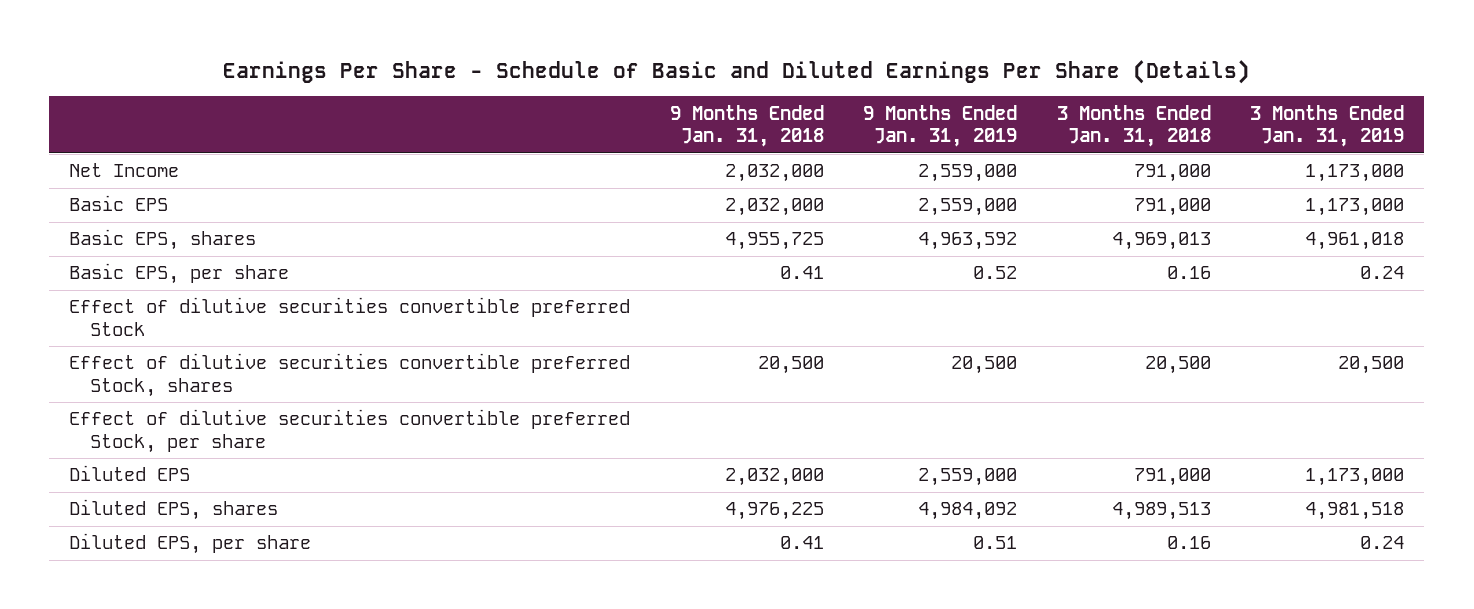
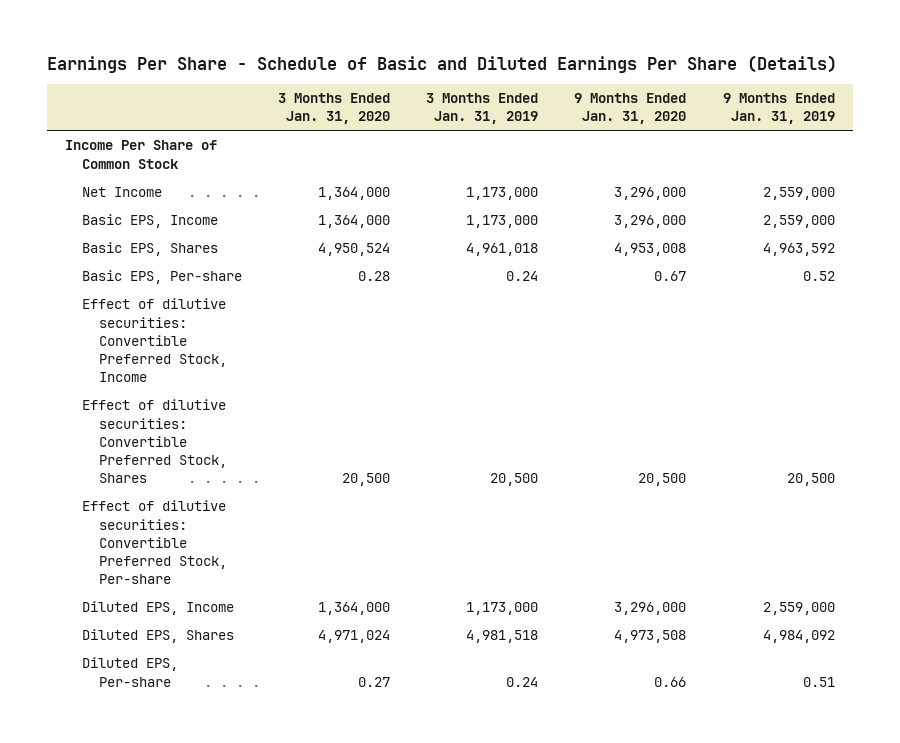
- | 9 Months Ended Jan. 31, 2018 | 9 Months Ended Jan. 31, 2019 | 3 Months Ended Jan. 31, 2018 | 3 Months Ended Jan. 31, 2019
+ | 3 Months Ended Jan. 31, 2020 | 3 Months Ended Jan. 31, 2019 | 9 Months Ended Jan. 31, 2020 | 9 Months Ended Jan. 31, 2019
+ Income Per Share of Common Stock
- Basic EPS | 2,032,000 | 2,559,000 | 791,000 | 1,173,000
- Basic EPS, shares | 4,955,725 | 4,963,592 | 4,969,013 | 4,961,018
- Basic EPS, per share | 0.41 | 0.52 | 0.16 | 0.24
- Effect of dilutive securities convertible preferred Stock
- Effect of dilutive securities convertible preferred Stock, shares | 20,500 | 20,500 | 20,500 | 20,500
- Effect of dilutive securities convertible preferred Stock, per share
- Diluted EPS | 2,032,000 | 2,559,000 | 791,000 | 1,173,000
- Diluted EPS, shares | 4,976,225 | 4,984,092 | 4,989,513 | 4,981,518
- Diluted EPS, per share | 0.41 | 0.51 | 0.16 | 0.24
+ Basic EPS, Income | 1,364,000 | 1,173,000 | 3,296,000 | 2,559,000
+ Basic EPS, Shares | 4,950,524 | 4,961,018 | 4,953,008 | 4,963,592
+ Basic EPS, Per-share | 0.28 | 0.24 | 0.67 | 0.52
+ Effect of dilutive securities: Convertible Preferred Stock, Income
+ Effect of dilutive securities: Convertible Preferred Stock, Shares | 20,500 | 20,500 | 20,500 | 20,500
+ Effect of dilutive securities: Convertible Preferred Stock, Per-share
+ Diluted EPS, Income | 1,364,000 | 1,173,000 | 3,296,000 | 2,559,000
+ Diluted EPS, Shares | 4,971,024 | 4,981,518 | 4,973,508 | 4,984,092
+ Diluted EPS, Per-share | 0.27 | 0.24 | 0.66 | 0.51

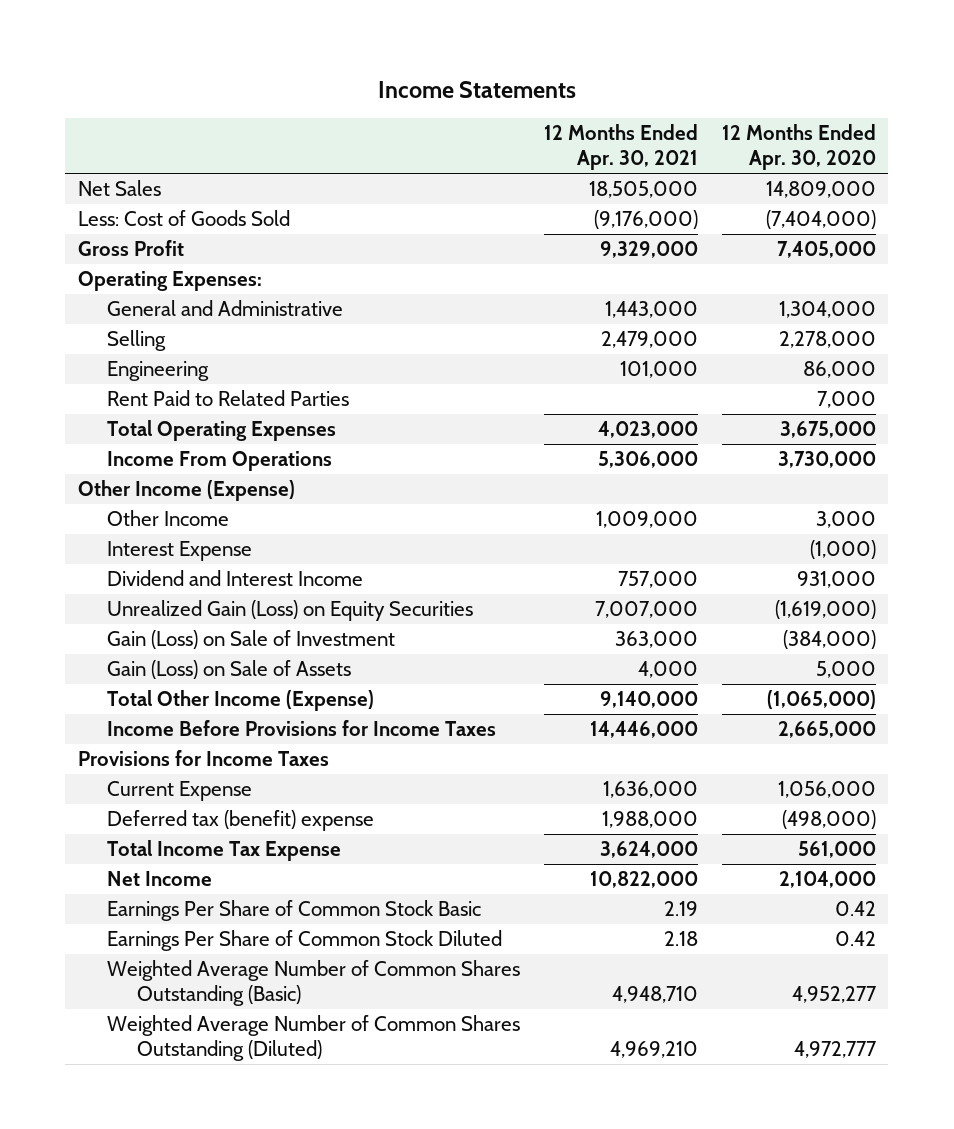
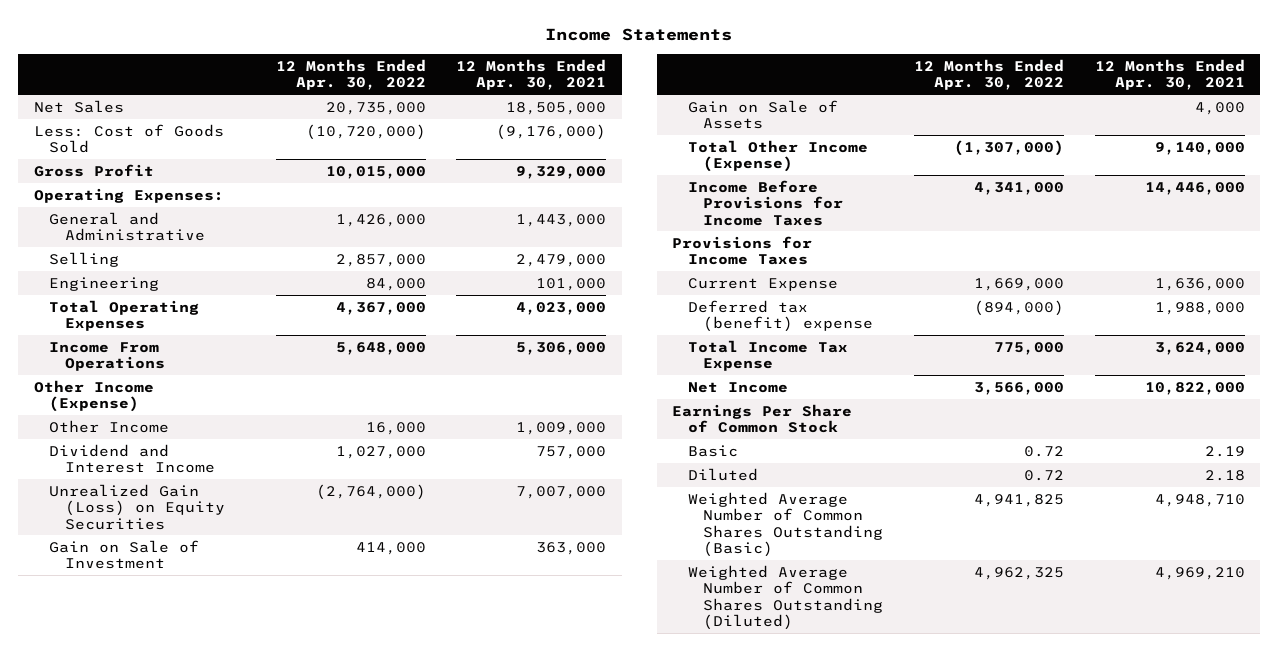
- | 12 Months Ended Apr. 30, 2021 | 12 Months Ended Apr. 30, 2020
+ | 12 Months Ended Apr. 30, 2022 | 12 Months Ended Apr. 30, 2021
- Rent Paid to Related Parties | | 7,000
- Interest Expense | | (1,000)
- Gain (Loss) on Sale of Investment | 363,000 | (384,000)
- Gain (Loss) on Sale of Assets | 4,000 | 5,000
+ Gain on Sale of Investment | 414,000 | 363,000
+ Gain on Sale of Assets | | 4,000
- Earnings Per Share of Common Stock Basic | 2.19 | 0.42
- Earnings Per Share of Common Stock Diluted | 2.18 | 0.42
+ Earnings Per Share of Common Stock
+ Basic | 0.72 | 2.19
+ Diluted | 0.72 | 2.18

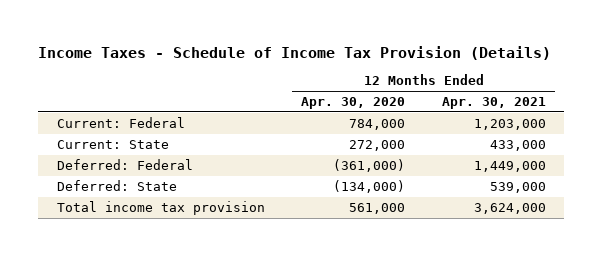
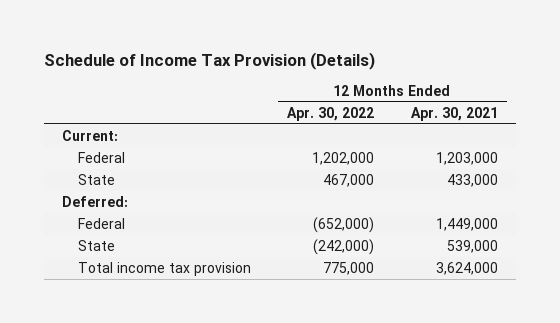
- Income Taxes - Schedule of Income Tax Provision (Details)
+ Schedule of Income Tax Provision (Details)
- | 12 Months Ended Apr. 30, 2020 | 12 Months Ended Apr. 30, 2021
+ | 12 Months Ended Apr. 30, 2022 | 12 Months Ended Apr. 30, 2021
- Current: Federal | 784,000 | 1,203,000
- Current: State | 272,000 | 433,000
- Deferred: Federal | (361,000) | 1,449,000
- Deferred: State | (134,000) | 539,000
+ Current:
+ Federal | 1,202,000 | 1,203,000
+ State | 467,000 | 433,000
+ Deferred:
+ Federal | (652,000) | 1,449,000
+ State | (242,000) | 539,000

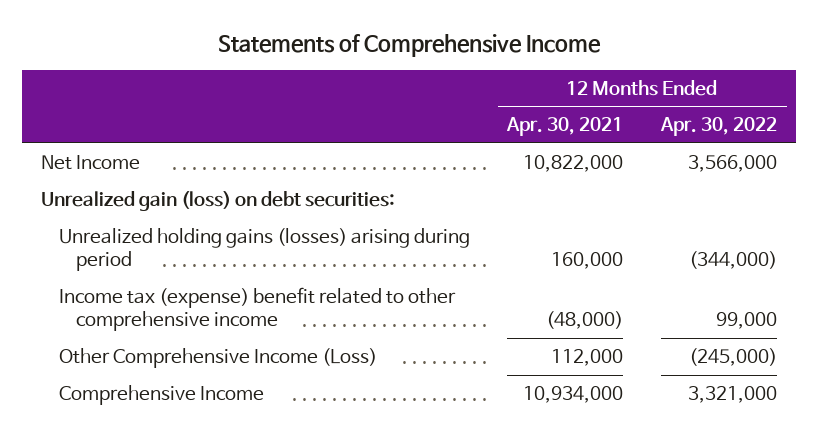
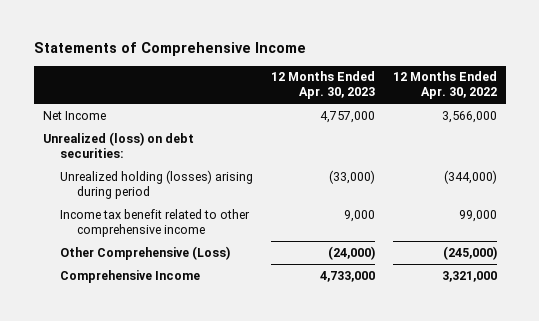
- | 12 Months Ended Apr. 30, 2021 | 12 Months Ended Apr. 30, 2022
+ | 12 Months Ended Apr. 30, 2023 | 12 Months Ended Apr. 30, 2022
- Unrealized gain (loss) on debt securities:
- Unrealized holding gains (losses) arising during period | 160,000 | (344,000)
- Income tax (expense) benefit related to other comprehensive income | (48,000) | 99,000
- Other Comprehensive Income (Loss) | 112,000 | (245,000)
+ Unrealized (loss) on debt securities:
+ Unrealized holding (losses) arising during period | (33,000) | (344,000)
+ Income tax benefit related to other comprehensive income | 9,000 | 99,000
+ Other Comprehensive (Loss) | (24,000) | (245,000)

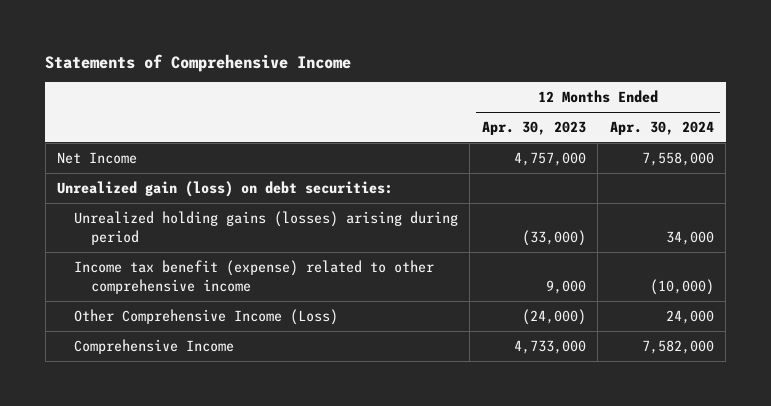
- | 12 Months Ended Apr. 30, 2023 | 12 Months Ended Apr. 30, 2022
+ | 12 Months Ended Apr. 30, 2023 | 12 Months Ended Apr. 30, 2024
- Unrealized (loss) on debt securities:
- Unrealized holding (losses) arising during period | (33,000) | (344,000)
- Income tax benefit related to other comprehensive income | 9,000 | 99,000
- Other Comprehensive (Loss) | (24,000) | (245,000)
+ Unrealized gain (loss) on debt securities:
+ Unrealized holding gains (losses) arising during period | (33,000) | 34,000
+ Income tax benefit (expense) related to other comprehensive income | 9,000 | (10,000)
+ Other Comprehensive Income (Loss) | (24,000) | 24,000

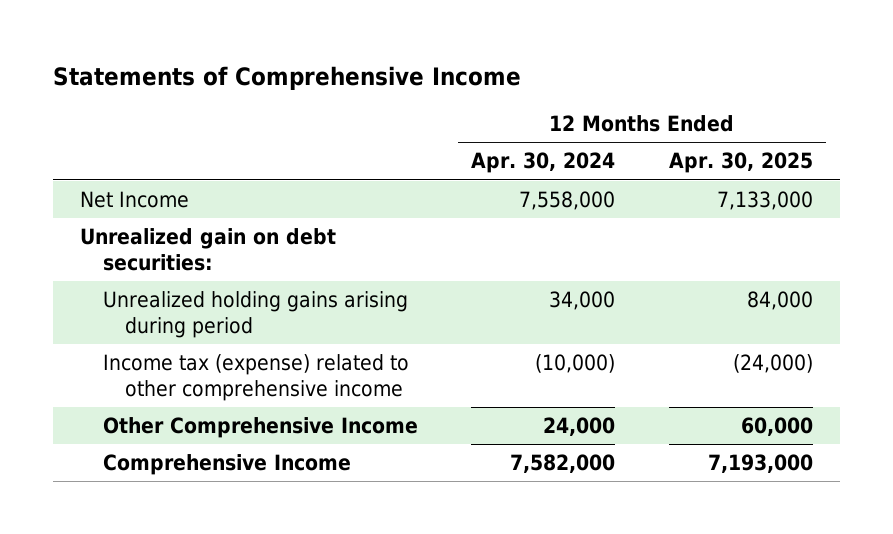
- | 12 Months Ended Apr. 30, 2023 | 12 Months Ended Apr. 30, 2024
+ | 12 Months Ended Apr. 30, 2024 | 12 Months Ended Apr. 30, 2025
- Unrealized gain (loss) on debt securities:
- Unrealized holding gains (losses) arising during period | (33,000) | 34,000
- Income tax benefit (expense) related to other comprehensive income | 9,000 | (10,000)
- Other Comprehensive Income (Loss) | (24,000) | 24,000
+ Unrealized gain on debt securities:
+ Unrealized holding gains arising during period | 34,000 | 84,000
+ Income tax (expense) related to other comprehensive income | (10,000) | (24,000)
+ Other Comprehensive Income | 24,000 | 60,000

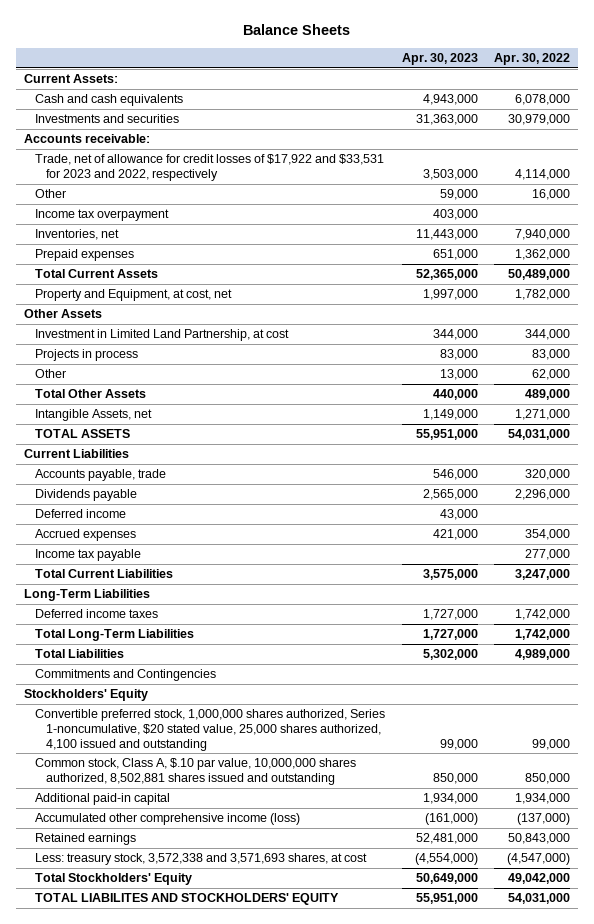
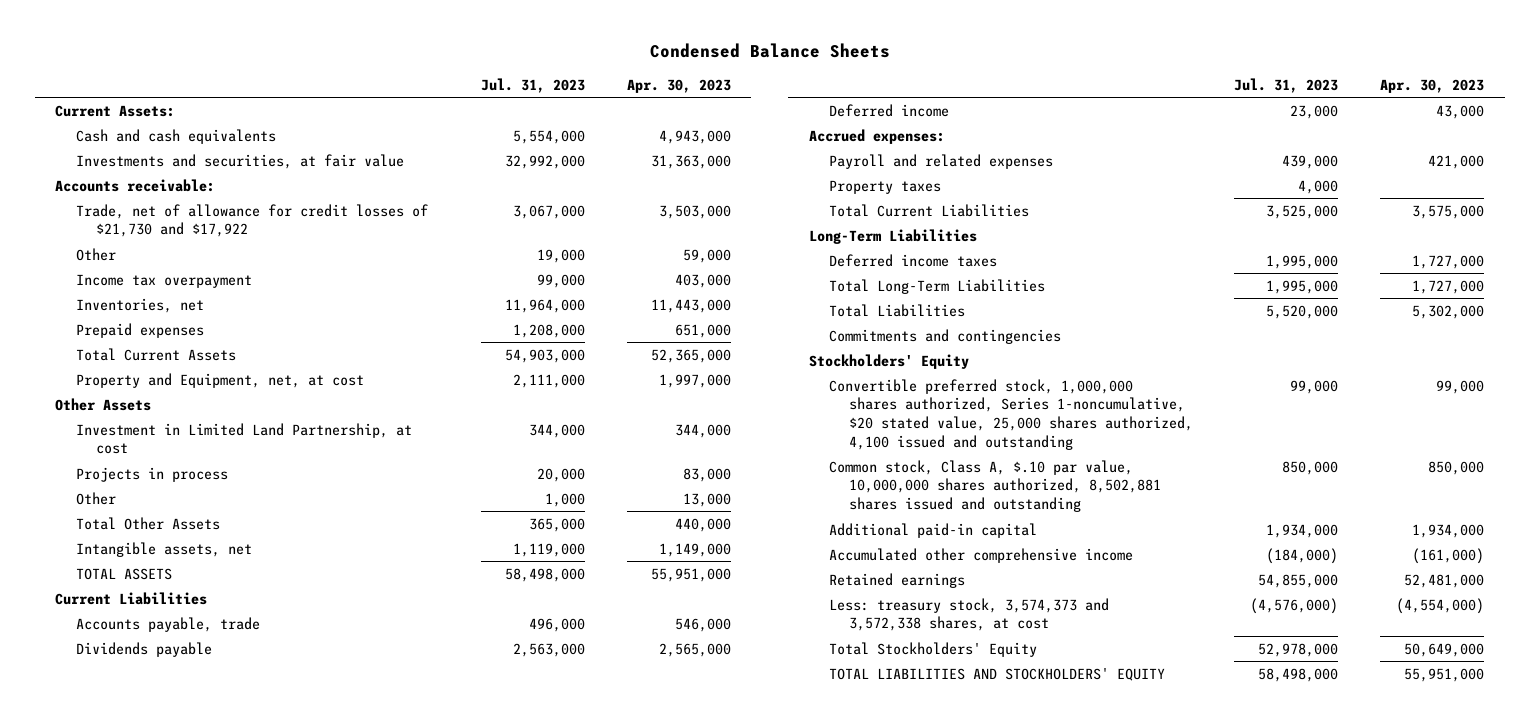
- Balance Sheets
+ Condensed Balance Sheets
- | Apr. 30, 2023 | Apr. 30, 2022
+ | Jul. 31, 2023 | Apr. 30, 2023
- Investments and securities | 31,363,000 | 30,979,000
+ Investments and securities, at fair value | 32,992,000 | 31,363,000
- Trade, net of allowance for credit losses of $17,922 and $33,531 for 2023 and 2022, respectively | 3,503,000 | 4,114,000
+ Trade, net of allowance for credit losses of $21,730 and $17,922 | 3,067,000 | 3,503,000
- Property and Equipment, at cost, net | 1,997,000 | 1,782,000
+ Property and Equipment, net, at cost | 2,111,000 | 1,997,000
- Intangible Assets, net | 1,149,000 | 1,271,000
+ Intangible assets, net | 1,119,000 | 1,149,000
- Accrued expenses | 421,000 | 354,000
- Income tax payable | | 277,000
+ Accrued expenses:
+ Payroll and related expenses | 439,000 | 421,000
+ Property taxes | 4,000 |
- Commitments and Contingencies
+ Commitments and contingencies
- Accumulated other comprehensive income (loss) | (161,000) | (137,000)
+ Accumulated other comprehensive income | (184,000) | (161,000)
- Less: treasury stock, 3,572,338 and 3,571,693 shares, at cost | (4,554,000) | (4,547,000)
+ Less: treasury stock, 3,574,373 and 3,572,338 shares, at cost | (4,576,000) | (4,554,000)
- TOTAL LIABILITES AND STOCKHOLDERS' EQUITY | 55,951,000 | 54,031,000
+ TOTAL LIABILITIES AND STOCKHOLDERS' EQUITY | 58,498,000 | 55,951,000

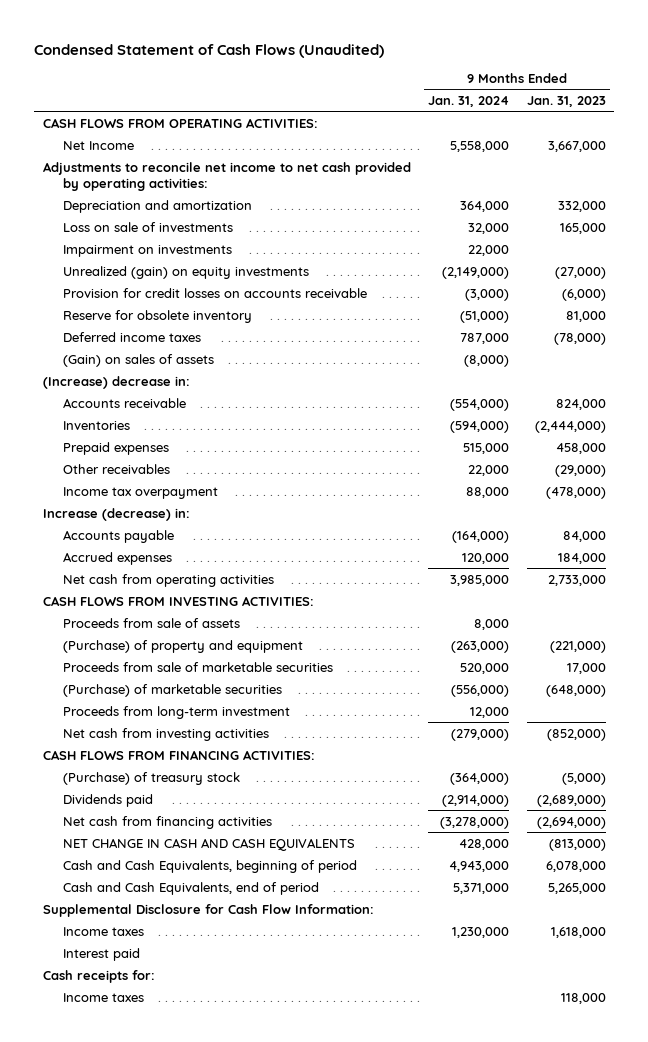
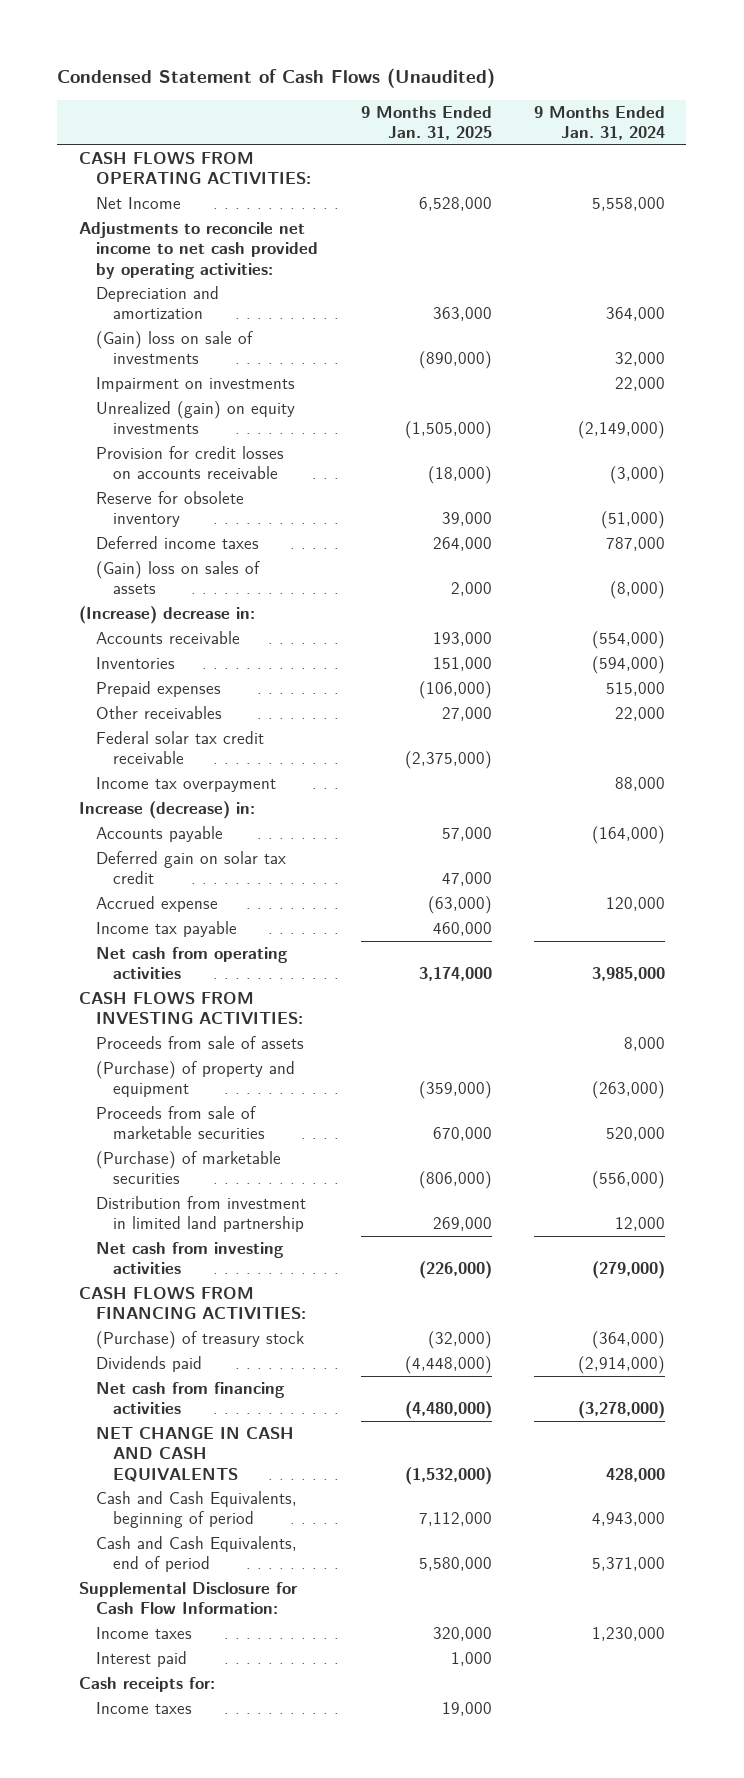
- | 9 Months Ended Jan. 31, 2024 | 9 Months Ended Jan. 31, 2023
+ | 9 Months Ended Jan. 31, 2025 | 9 Months Ended Jan. 31, 2024
- Loss on sale of investments | 32,000 | 165,000
+ (Gain) loss on sale of investments | (890,000) | 32,000
- (Gain) on sales of assets | (8,000) |
+ (Gain) loss on sales of assets | 2,000 | (8,000)
+ Federal solar tax credit receivable | (2,375,000) |
- Accrued expenses | 120,000 | 184,000
+ Deferred gain on solar tax credit | 47,000 |
+ Accrued expense | (63,000) | 120,000
+ Income tax payable | 460,000 |
- Proceeds from long-term investment | 12,000 |
+ Distribution from investment in limited land partnership | 269,000 | 12,000

